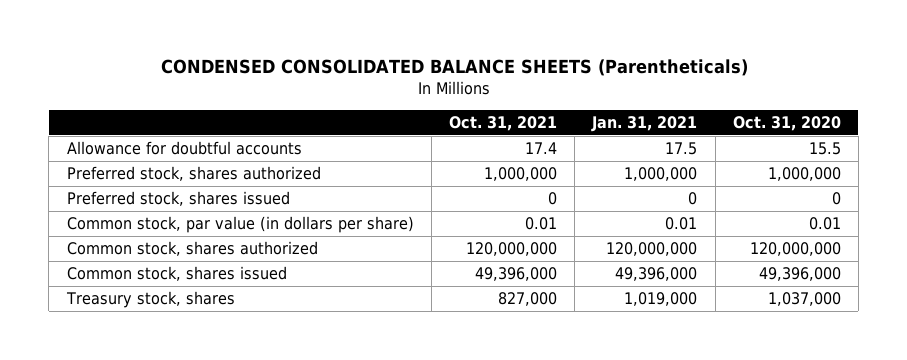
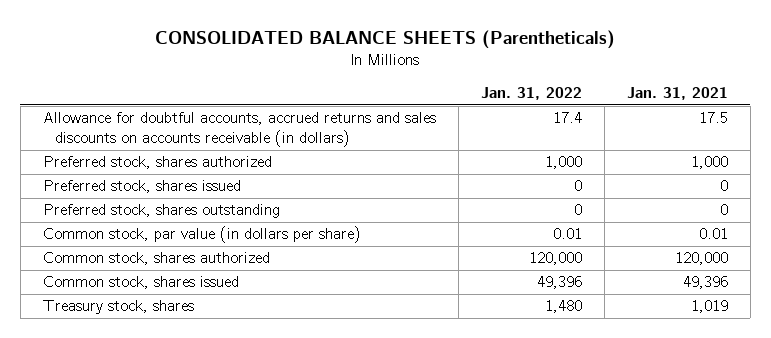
- CONDENSED CONSOLIDATED BALANCE SHEETS (Parentheticals)
+ CONSOLIDATED BALANCE SHEETS (Parentheticals)
- | Oct. 31, 2021 | Jan. 31, 2021 | Oct. 31, 2020
+ | Jan. 31, 2022 | Jan. 31, 2021
- Allowance for doubtful accounts | 17.4 | 17.5 | 15.5
- Preferred stock, shares authorized | 1,000,000 | 1,000,000 | 1,000,000
+ Allowance for doubtful accounts, accrued returns and sales discounts on accounts receivable (in dollars) | 17.4 | 17.5
+ Preferred stock, shares authorized | 1,000 | 1,000
+ Preferred stock, shares outstanding | 0 | 0
- Common stock, shares authorized | 120,000,000 | 120,000,000 | 120,000,000
- Common stock, shares issued | 49,396,000 | 49,396,000 | 49,396,000
- Treasury stock, shares | 827,000 | 1,019,000 | 1,037,000
+ Common stock, shares authorized | 120,000 | 120,000
+ Common stock, shares issued | 49,396 | 49,396
+ Treasury stock, shares | 1,480 | 1,019

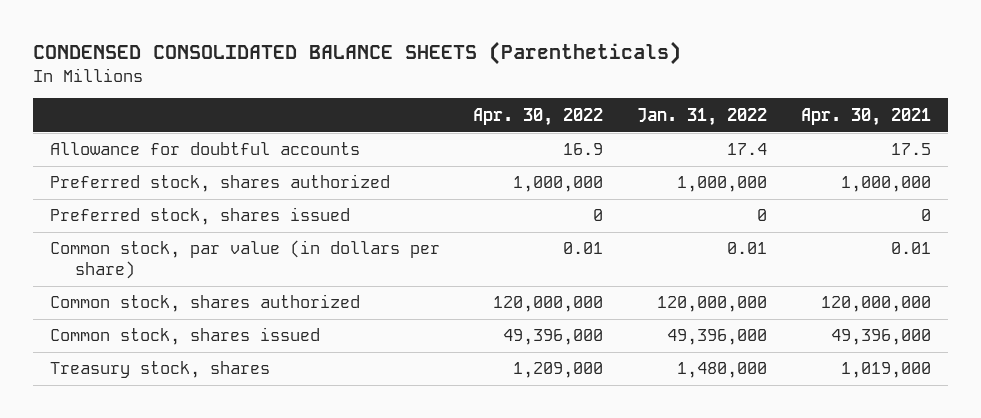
- CONSOLIDATED BALANCE SHEETS (Parentheticals)
+ CONDENSED CONSOLIDATED BALANCE SHEETS (Parentheticals)
- | Jan. 31, 2022 | Jan. 31, 2021
+ | Apr. 30, 2022 | Jan. 31, 2022 | Apr. 30, 2021
- Allowance for doubtful accounts, accrued returns and sales discounts on accounts receivable (in dollars) | 17.4 | 17.5
- Preferred stock, shares authorized | 1,000 | 1,000
+ Allowance for doubtful accounts | 16.9 | 17.4 | 17.5
+ Preferred stock, shares authorized | 1,000,000 | 1,000,000 | 1,000,000
- Preferred stock, shares outstanding | 0 | 0
- Common stock, shares authorized | 120,000 | 120,000
- Common stock, shares issued | 49,396 | 49,396
- Treasury stock, shares | 1,480 | 1,019
+ Common stock, shares authorized | 120,000,000 | 120,000,000 | 120,000,000
+ Common stock, shares issued | 49,396,000 | 49,396,000 | 49,396,000
+ Treasury stock, shares | 1,209,000 | 1,480,000 | 1,019,000

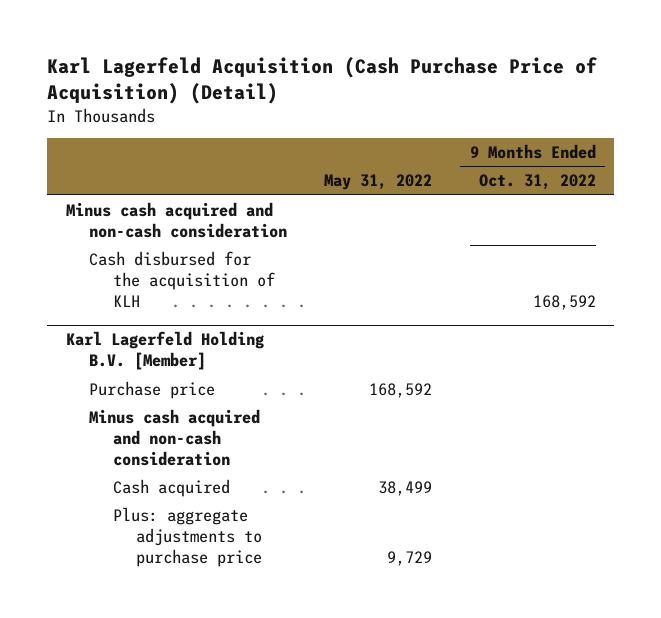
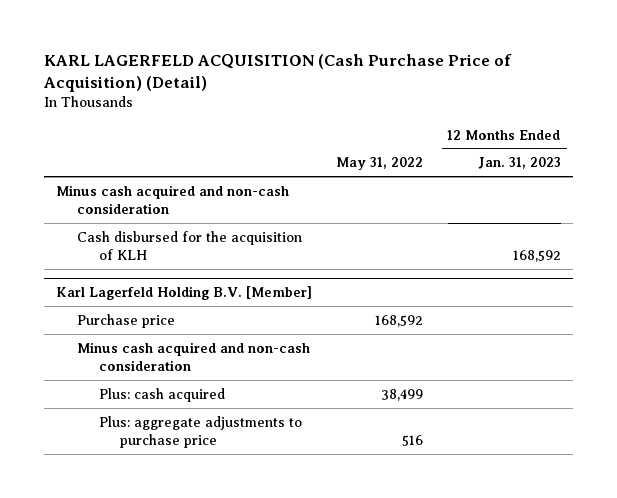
- Karl Lagerfeld Acquisition (Cash Purchase Price of Acquisition) (Detail)
+ KARL LAGERFELD ACQUISITION (Cash Purchase Price of Acquisition) (Detail)
- | May 31, 2022 | 9 Months Ended Oct. 31, 2022
+ | May 31, 2022 | 12 Months Ended Jan. 31, 2023
@ Karl Lagerfeld Holding B.V. [Member]
- Cash acquired | 38,499 |
- Plus: aggregate adjustments to purchase price | 9,729 |
+ Plus: cash acquired | 38,499 |
+ Plus: aggregate adjustments to purchase price | 516 |

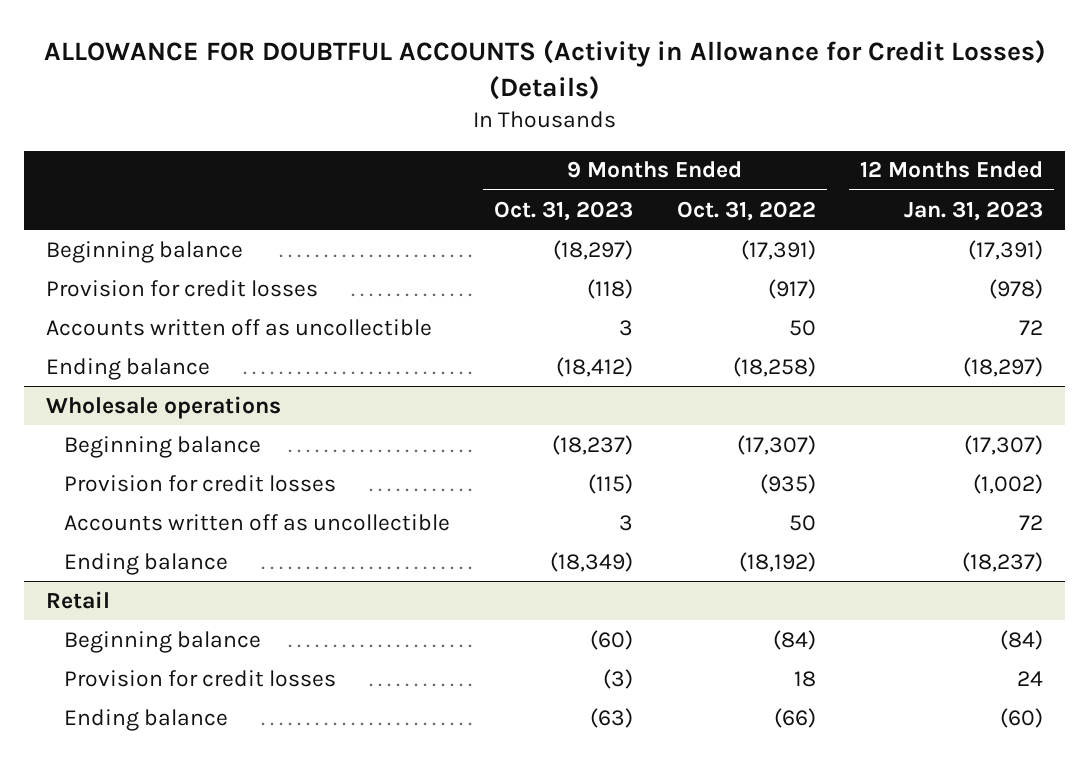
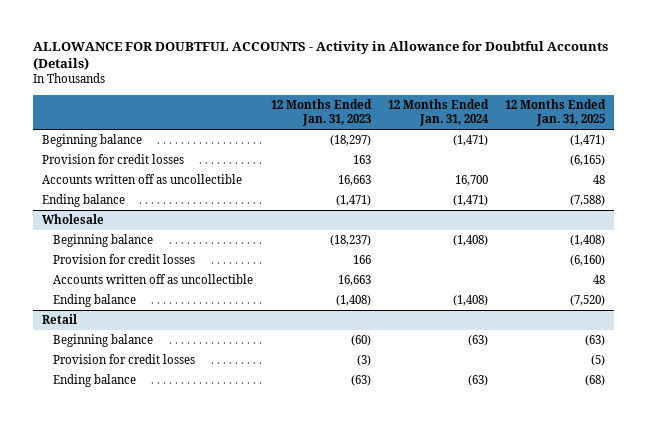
- ALLOWANCE FOR DOUBTFUL ACCOUNTS (Activity in Allowance for Credit Losses) (Details)
+ ALLOWANCE FOR DOUBTFUL ACCOUNTS - Activity in Allowance for Doubtful Accounts (Details)
- | 9 Months Ended Oct. 31, 2023 | 9 Months Ended Oct. 31, 2022 | 12 Months Ended Jan. 31, 2023
+ | 12 Months Ended Jan. 31, 2023 | 12 Months Ended Jan. 31, 2024 | 12 Months Ended Jan. 31, 2025
- Beginning balance | (18,297) | (17,391) | (17,391)
- Provision for credit losses | (118) | (917) | (978)
- Accounts written off as uncollectible | 3 | 50 | 72
- Ending balance | (18,412) | (18,258) | (18,297)
- Wholesale operations
- Beginning balance | (18,237) | (17,307) | (17,307)
- Provision for credit losses | (115) | (935) | (1,002)
- Accounts written off as uncollectible | 3 | 50 | 72
- Ending balance | (18,349) | (18,192) | (18,237)
+ Beginning balance | (18,297) | (1,471) | (1,471)
+ Provision for credit losses | 163 | | (6,165)
+ Accounts written off as uncollectible | 16,663 | 16,700 | 48
+ Ending balance | (1,471) | (1,471) | (7,588)
+ Wholesale
+ Beginning balance | (18,237) | (1,408) | (1,408)
+ Provision for credit losses | 166 | | (6,160)
+ Accounts written off as uncollectible | 16,663 | | 48
+ Ending balance | (1,408) | (1,408) | (7,520)
@ Retail
- Beginning balance | (60) | (84) | (84)
- Provision for credit losses | (3) | 18 | 24
- Ending balance | (63) | (66) | (60)
+ Beginning balance | (60) | (63) | (63)
+ Provision for credit losses | (3) | | (5)
+ Ending balance | (63) | (63) | (68)

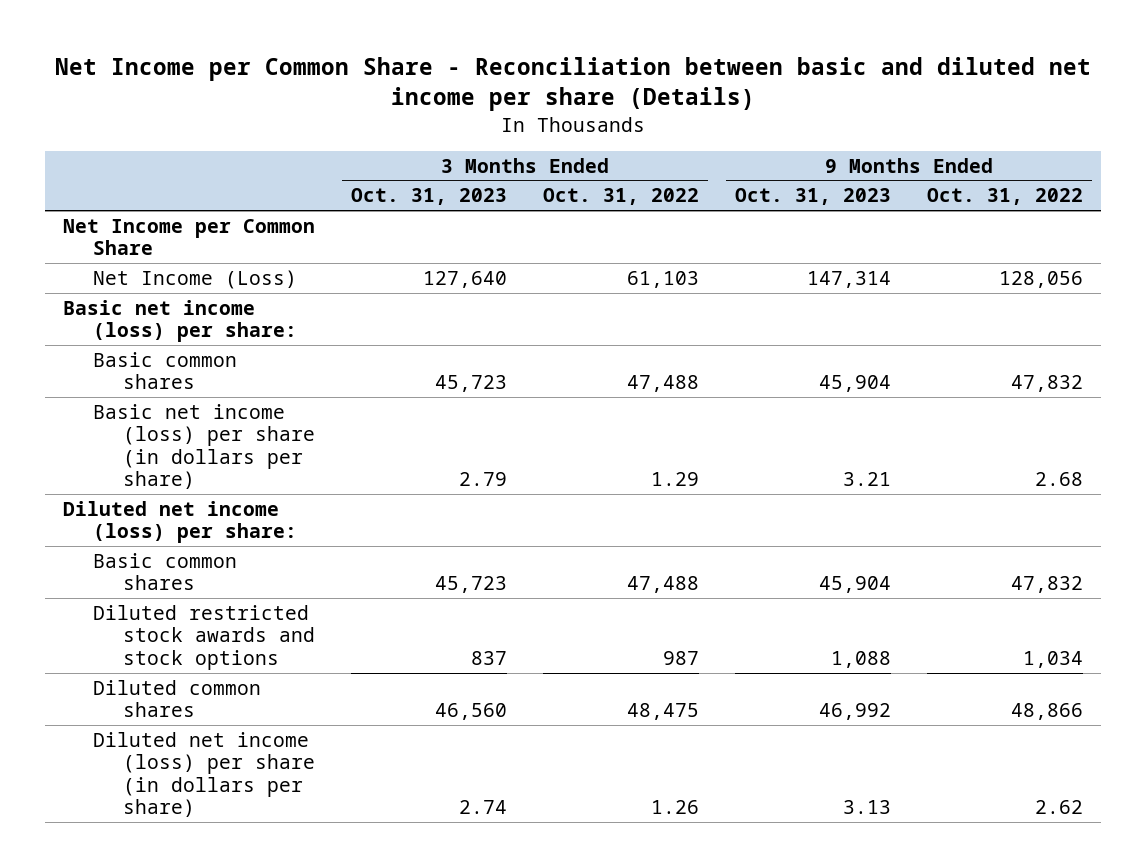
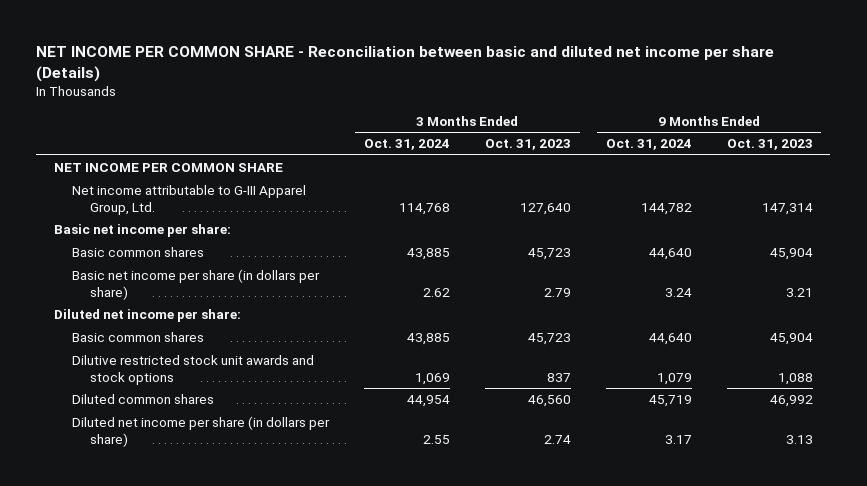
- Net Income per Common Share - Reconciliation between basic and diluted net income per share (Details)
+ NET INCOME PER COMMON SHARE - Reconciliation between basic and diluted net income per share (Details)
- | 3 Months Ended Oct. 31, 2023 | 3 Months Ended Oct. 31, 2022 | 9 Months Ended Oct. 31, 2023 | 9 Months Ended Oct. 31, 2022
+ | 3 Months Ended Oct. 31, 2024 | 3 Months Ended Oct. 31, 2023 | 9 Months Ended Oct. 31, 2024 | 9 Months Ended Oct. 31, 2023
- Net Income per Common Share
- Net Income (Loss) | 127,640 | 61,103 | 147,314 | 128,056
- Basic net income (loss) per share:
+ NET INCOME PER COMMON SHARE
+ Net income attributable to G-III Apparel Group, Ltd. | 114,768 | 127,640 | 144,782 | 147,314
+ Basic net income per share:
- Basic net income (loss) per share (in dollars per share) | 2.79 | 1.29 | 3.21 | 2.68
- Diluted net income (loss) per share:
+ Basic net income per share (in dollars per share) | 2.62 | 2.79 | 3.24 | 3.21
+ Diluted net income per share:
- Diluted restricted stock awards and stock options | 837 | 987 | 1,088 | 1,034
+ Dilutive restricted stock unit awards and stock options | 1,069 | 837 | 1,079 | 1,088
- Diluted net income (loss) per share (in dollars per share) | 2.74 | 1.26 | 3.13 | 2.62
+ Diluted net income per share (in dollars per share) | 2.55 | 2.74 | 3.17 | 3.13

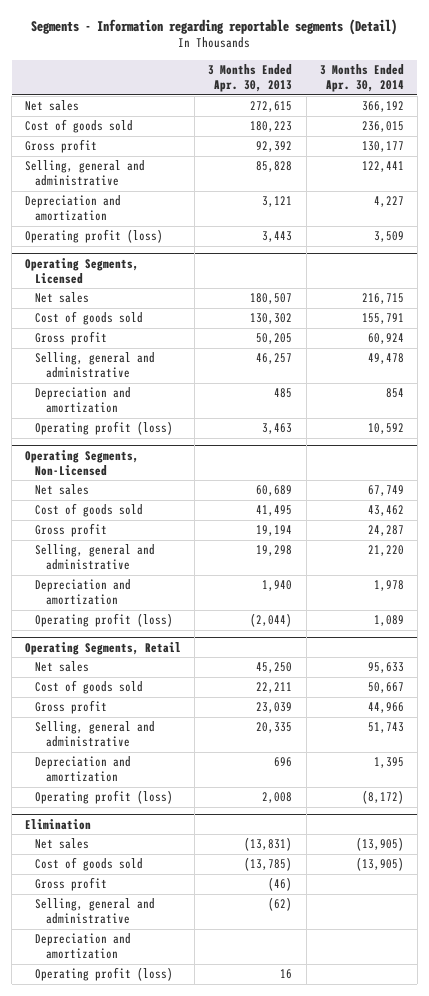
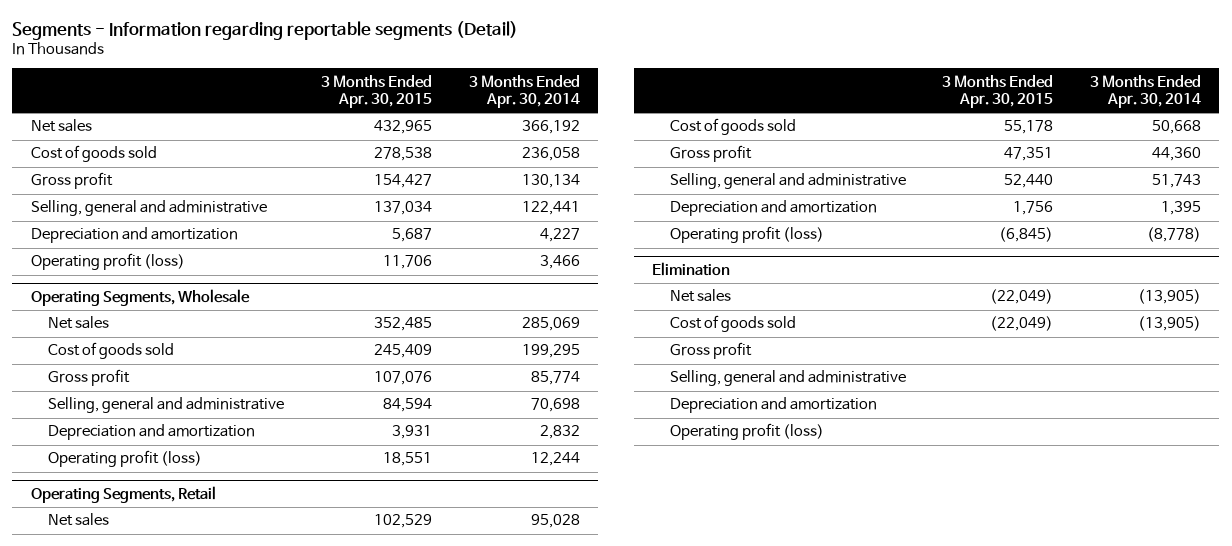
- | 3 Months Ended Apr. 30, 2013 | 3 Months Ended Apr. 30, 2014
+ | 3 Months Ended Apr. 30, 2015 | 3 Months Ended Apr. 30, 2014
- Cost of goods sold | 180,223 | 236,015
- Gross profit | 92,392 | 130,177
+ Cost of goods sold | 278,538 | 236,058
+ Gross profit | 154,427 | 130,134
- Operating profit (loss) | 3,443 | 3,509
- Operating Segments, Licensed
- Net sales | 180,507 | 216,715
- Cost of goods sold | 130,302 | 155,791
- Gross profit | 50,205 | 60,924
- Selling, general and administrative | 46,257 | 49,478
- Depreciation and amortization | 485 | 854
- Operating profit (loss) | 3,463 | 10,592
- Operating Segments, Non-Licensed
- Net sales | 60,689 | 67,749
- Cost of goods sold | 41,495 | 43,462
- Gross profit | 19,194 | 24,287
- Selling, general and administrative | 19,298 | 21,220
- Depreciation and amortization | 1,940 | 1,978
- Operating profit (loss) | (2,044) | 1,089
+ Operating profit (loss) | 11,706 | 3,466
+ Operating Segments, Wholesale
+ Net sales | 352,485 | 285,069
+ Cost of goods sold | 245,409 | 199,295
+ Gross profit | 107,076 | 85,774
+ Selling, general and administrative | 84,594 | 70,698
+ Depreciation and amortization | 3,931 | 2,832
+ Operating profit (loss) | 18,551 | 12,244
@ Operating Segments, Retail
- Net sales | 45,250 | 95,633
- Cost of goods sold | 22,211 | 50,667
- Gross profit | 23,039 | 44,966
+ Net sales | 102,529 | 95,028
+ Cost of goods sold | 55,178 | 50,668
+ Gross profit | 47,351 | 44,360
- Operating profit (loss) | 2,008 | (8,172)
+ Operating profit (loss) | (6,845) | (8,778)

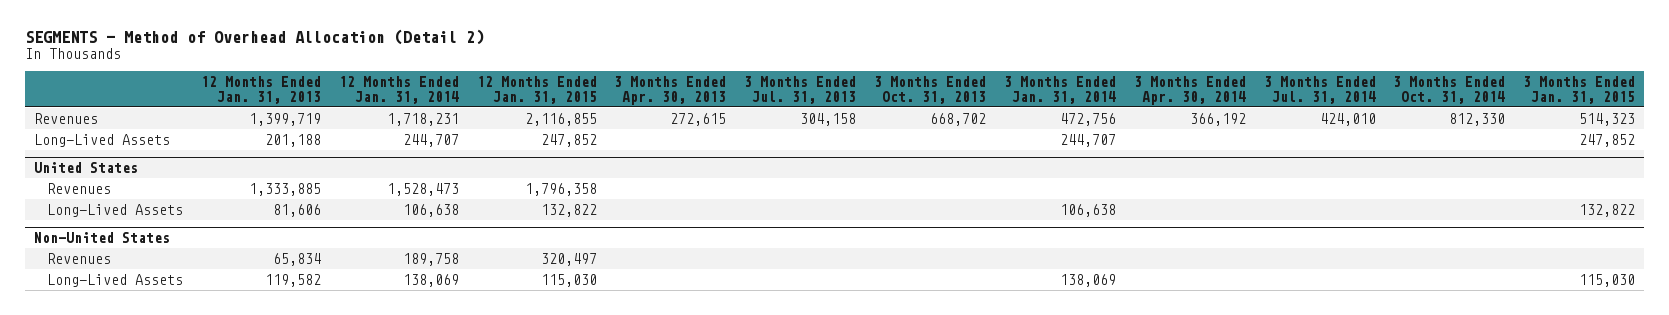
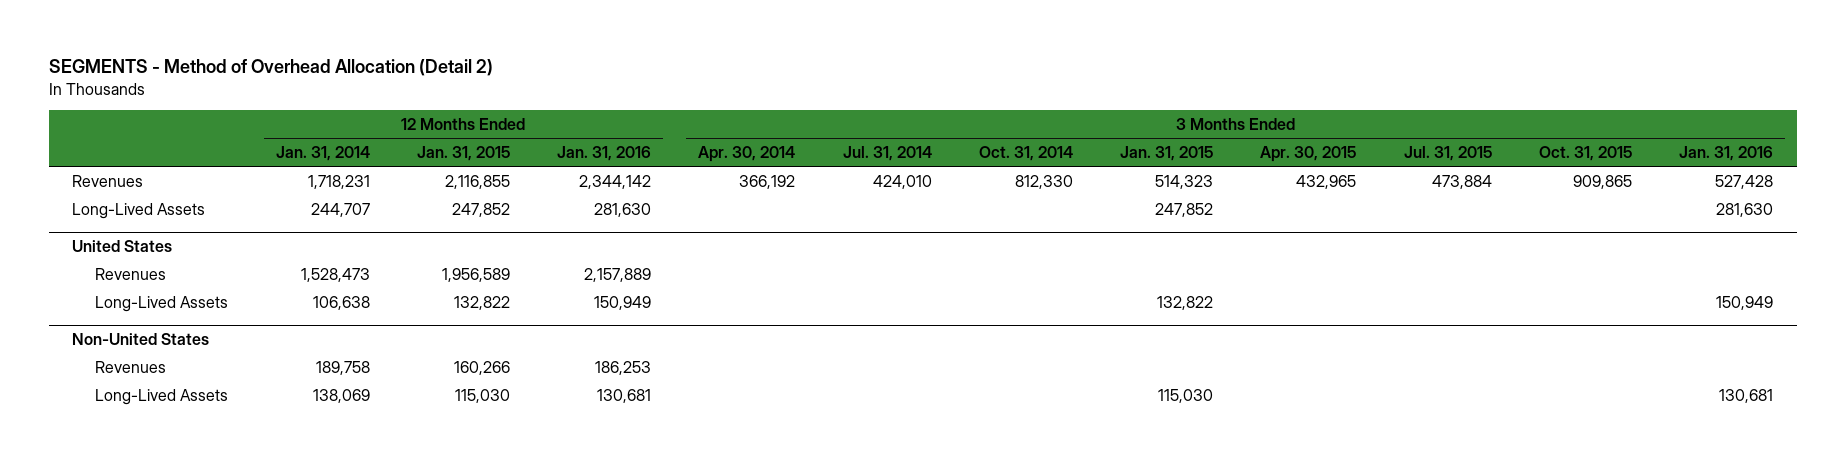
- | 12 Months Ended Jan. 31, 2013 | 12 Months Ended Jan. 31, 2014 | 12 Months Ended Jan. 31, 2015 | 3 Months Ended Apr. 30, 2013 | 3 Months Ended Jul. 31, 2013 | 3 Months Ended Oct. 31, 2013 | 3 Months Ended Jan. 31, 2014 | 3 Months Ended Apr. 30, 2014 | 3 Months Ended Jul. 31, 2014 | 3 Months Ended Oct. 31, 2014 | 3 Months Ended Jan. 31, 2015
+ | 12 Months Ended Jan. 31, 2014 | 12 Months Ended Jan. 31, 2015 | 12 Months Ended Jan. 31, 2016 | 3 Months Ended Apr. 30, 2014 | 3 Months Ended Jul. 31, 2014 | 3 Months Ended Oct. 31, 2014 | 3 Months Ended Jan. 31, 2015 | 3 Months Ended Apr. 30, 2015 | 3 Months Ended Jul. 31, 2015 | 3 Months Ended Oct. 31, 2015 | 3 Months Ended Jan. 31, 2016
@ United States
- Revenues | 1,333,885 | 1,528,473 | 1,796,358 | | | | | | | |
+ Revenues | 1,528,473 | 1,956,589 | 2,157,889 | | | | | | | |
@ Non-United States
- Revenues | 65,834 | 189,758 | 320,497 | | | | | | | |
+ Revenues | 189,758 | 160,266 | 186,253 | | | | | | | |

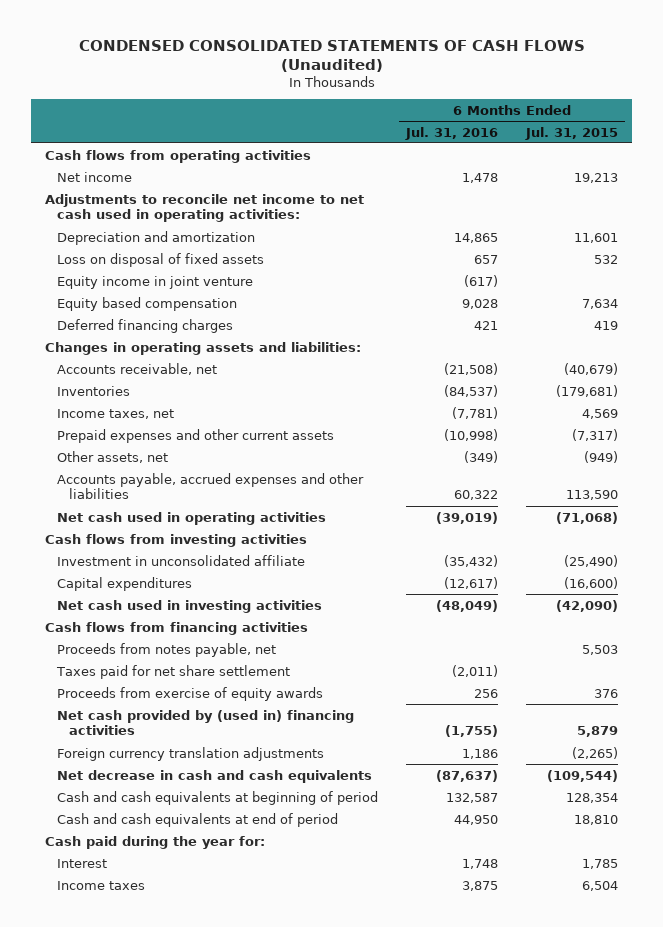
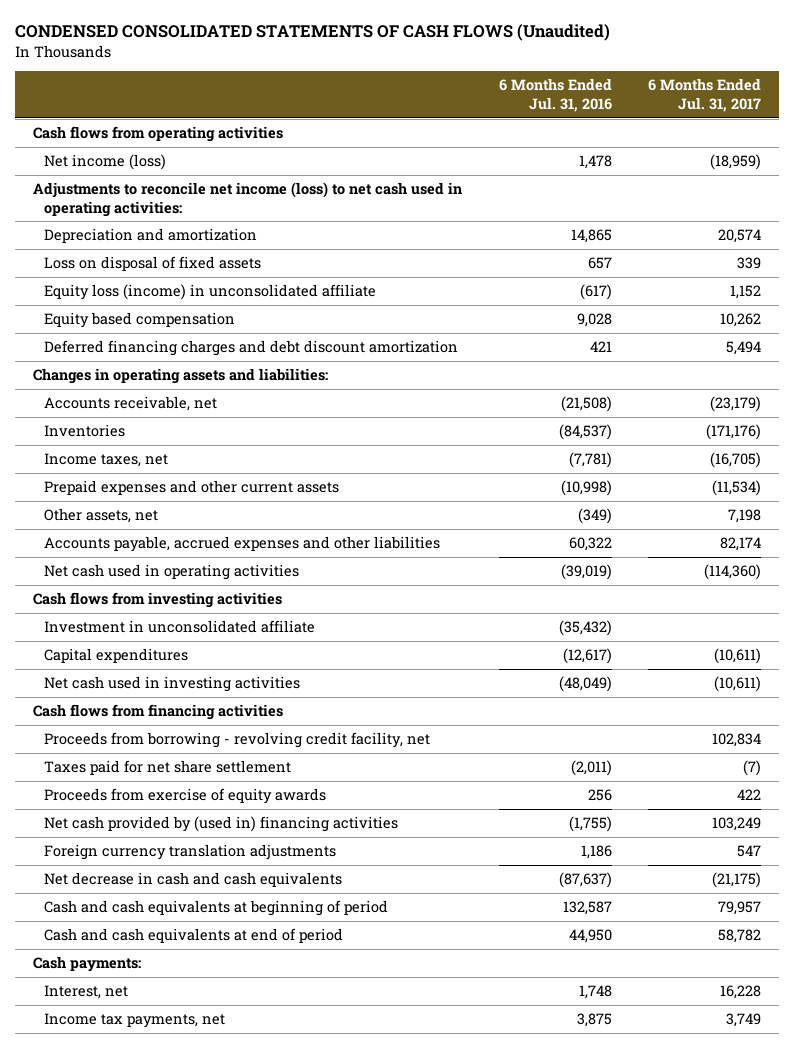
- | 6 Months Ended Jul. 31, 2016 | 6 Months Ended Jul. 31, 2015
+ | 6 Months Ended Jul. 31, 2016 | 6 Months Ended Jul. 31, 2017
- Net income | 1,478 | 19,213
- Adjustments to reconcile net income to net cash used in operating activities:
+ Net income (loss) | 1,478 | (18,959)
+ Adjustments to reconcile net income (loss) to net cash used in operating activities:
- Equity income in joint venture | (617) |
+ Equity loss (income) in unconsolidated affiliate | (617) | 1,152
- Deferred financing charges | 421 | 419
+ Deferred financing charges and debt discount amortization | 421 | 5,494
- Proceeds from notes payable, net | | 5,503
+ Proceeds from borrowing - revolving credit facility, net | | 102,834
- Cash paid during the year for:
- Interest | 1,748 | 1,785
- Income taxes | 3,875 | 6,504
+ Cash payments:
+ Interest, net | 1,748 | 16,228
+ Income tax payments, net | 3,875 | 3,749

